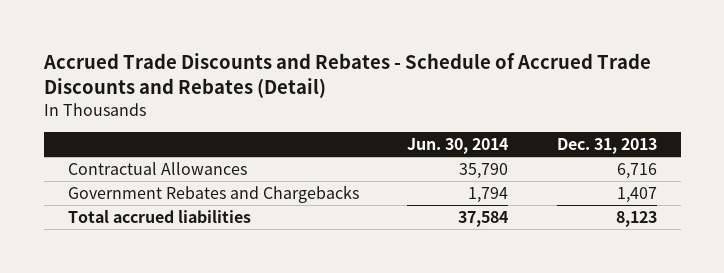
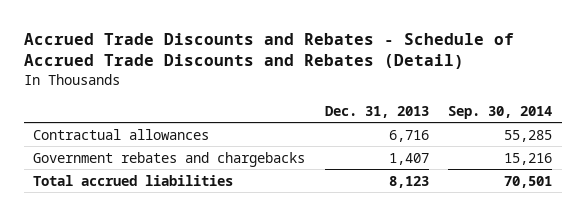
- | Jun. 30, 2014 | Dec. 31, 2013
+ | Dec. 31, 2013 | Sep. 30, 2014
- Contractual Allowances | 35,790 | 6,716
- Government Rebates and Chargebacks | 1,794 | 1,407
+ Contractual allowances | 6,716 | 55,285
+ Government rebates and chargebacks | 1,407 | 15,216

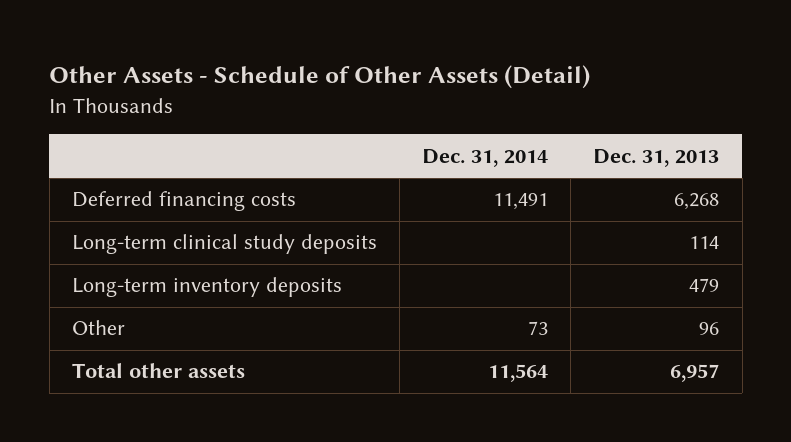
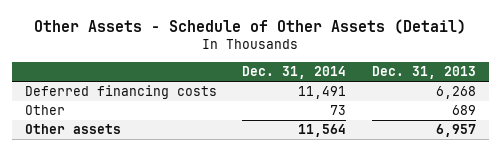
- Long-term clinical study deposits | | 114
- Long-term inventory deposits | | 479
- Other | 73 | 96
- Total other assets | 11,564 | 6,957
+ Other | 73 | 689
+ Other assets | 11,564 | 6,957

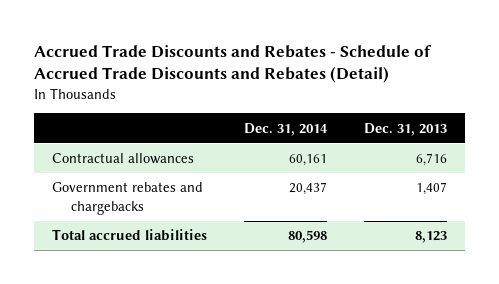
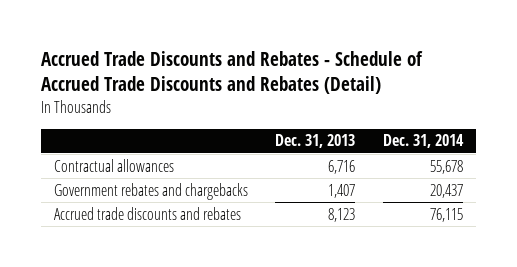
- | Dec. 31, 2014 | Dec. 31, 2013
+ | Dec. 31, 2013 | Dec. 31, 2014
- Contractual allowances | 60,161 | 6,716
+ Contractual allowances | 6,716 | 55,678
- Total accrued liabilities | 80,598 | 8,123
+ Accrued trade discounts and rebates | 8,123 | 76,115

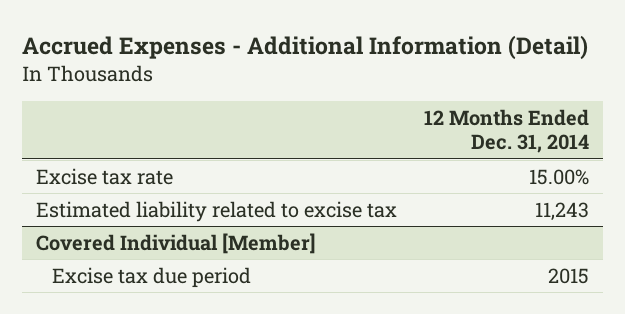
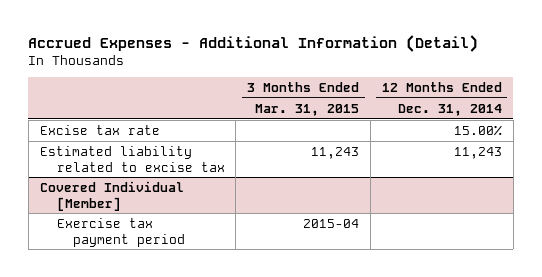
- | 12 Months Ended Dec. 31, 2014
+ | 3 Months Ended Mar. 31, 2015 | 12 Months Ended Dec. 31, 2014
@ Covered Individual [Member]
- Excise tax due period | 2015
+ Exercise tax payment period | 2015-04 |

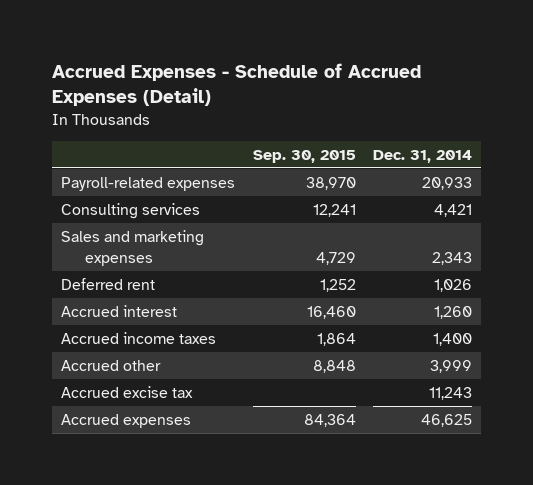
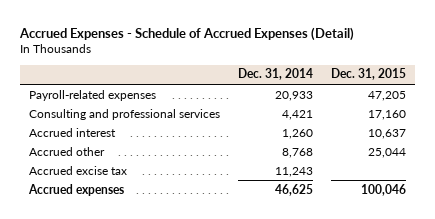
- | Sep. 30, 2015 | Dec. 31, 2014
+ | Dec. 31, 2014 | Dec. 31, 2015
- Consulting services | 12,241 | 4,421
- Sales and marketing expenses | 4,729 | 2,343
- Deferred rent | 1,252 | 1,026
+ Consulting and professional services | 4,421 | 17,160
- Accrued income taxes | 1,864 | 1,400
- Accrued other | 8,848 | 3,999
+ Accrued other | 8,768 | 25,044

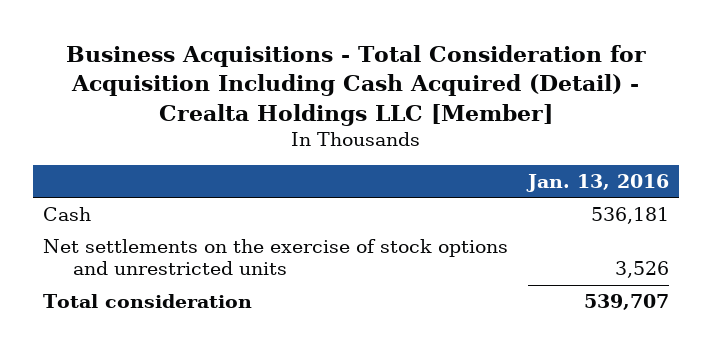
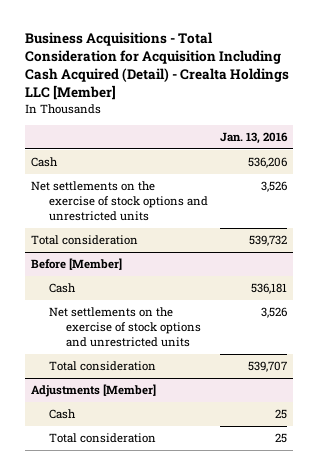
+ Cash | 536,206
+ Net settlements on the exercise of stock options and unrestricted units | 3,526
+ Total consideration | 539,732
+ Before [Member]
+ Adjustments [Member]
+ Cash | 25
+ Total consideration | 25

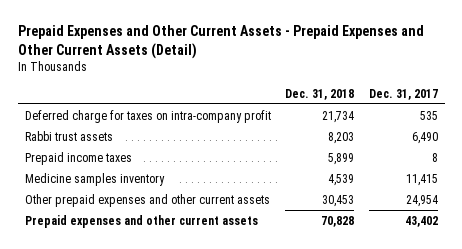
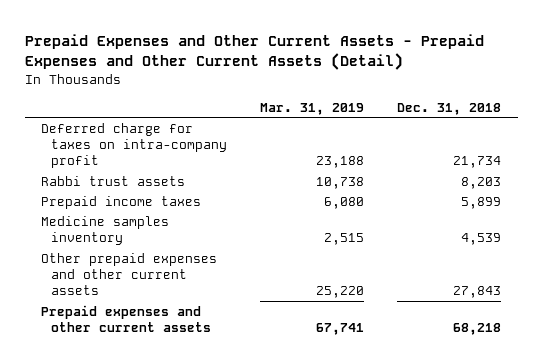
- | Dec. 31, 2018 | Dec. 31, 2017
+ | Mar. 31, 2019 | Dec. 31, 2018
- Other prepaid expenses and other current assets | 30,453 | 24,954
- Prepaid expenses and other current assets | 70,828 | 43,402
+ Other prepaid expenses and other current assets | 25,220 | 27,843
+ Prepaid expenses and other current assets | 67,741 | 68,218

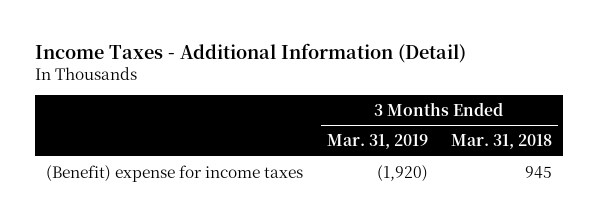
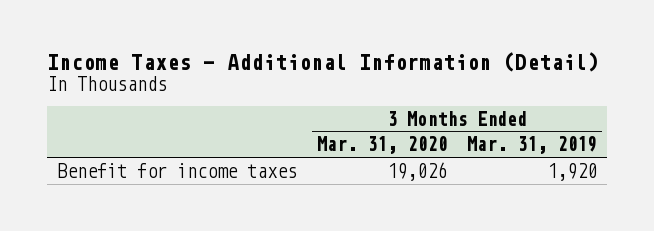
- | 3 Months Ended Mar. 31, 2019 | 3 Months Ended Mar. 31, 2018
+ | 3 Months Ended Mar. 31, 2020 | 3 Months Ended Mar. 31, 2019
- (Benefit) expense for income taxes | (1,920) | 945
+ Benefit for income taxes | 19,026 | 1,920

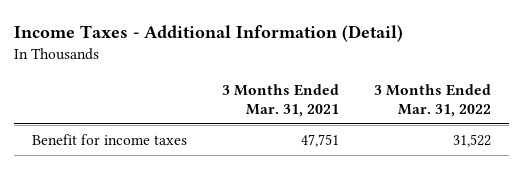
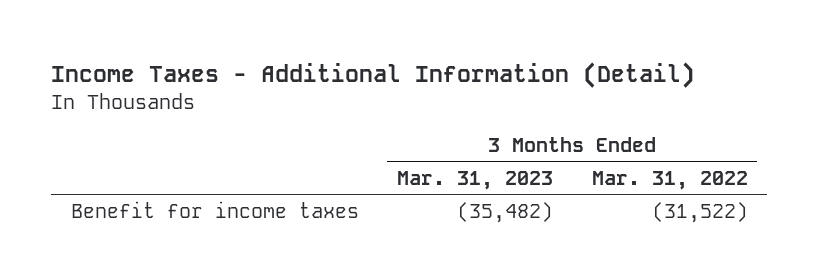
- | 3 Months Ended Mar. 31, 2021 | 3 Months Ended Mar. 31, 2022
+ | 3 Months Ended Mar. 31, 2023 | 3 Months Ended Mar. 31, 2022
- Benefit for income taxes | 47,751 | 31,522
+ Benefit for income taxes | (35,482) | (31,522)

